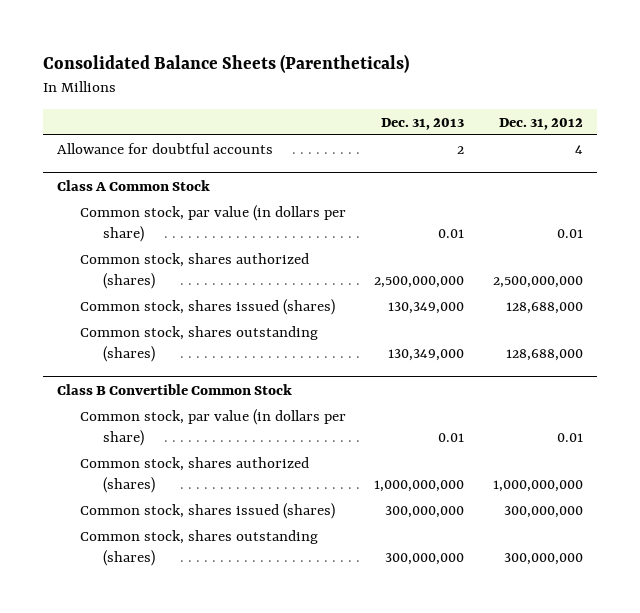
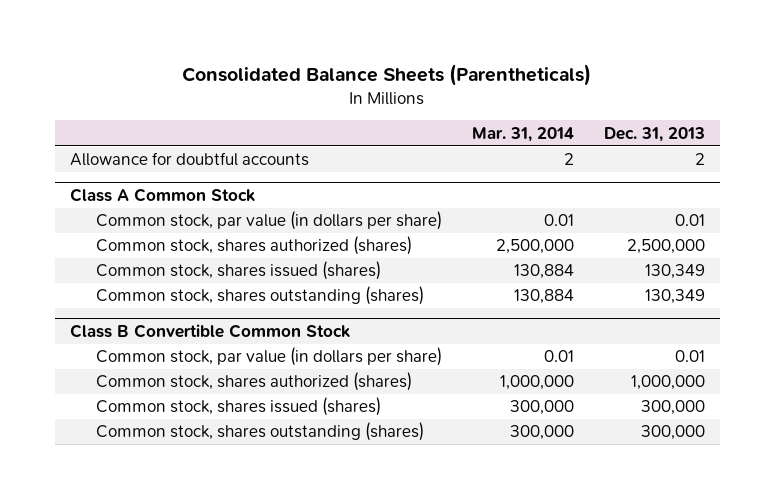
- | Dec. 31, 2013 | Dec. 31, 2012
+ | Mar. 31, 2014 | Dec. 31, 2013
@ Class A Common Stock
- Common stock, shares authorized (shares) | 2,500,000,000 | 2,500,000,000
- Common stock, shares issued (shares) | 130,349,000 | 128,688,000
- Common stock, shares outstanding (shares) | 130,349,000 | 128,688,000
+ Common stock, shares authorized (shares) | 2,500,000 | 2,500,000
+ Common stock, shares issued (shares) | 130,884 | 130,349
+ Common stock, shares outstanding (shares) | 130,884 | 130,349
@ Class B Convertible Common Stock
- Common stock, shares authorized (shares) | 1,000,000,000 | 1,000,000,000
- Common stock, shares issued (shares) | 300,000,000 | 300,000,000
- Common stock, shares outstanding (shares) | 300,000,000 | 300,000,000
+ Common stock, shares authorized (shares) | 1,000,000 | 1,000,000
+ Common stock, shares issued (shares) | 300,000 | 300,000
+ Common stock, shares outstanding (shares) | 300,000 | 300,000

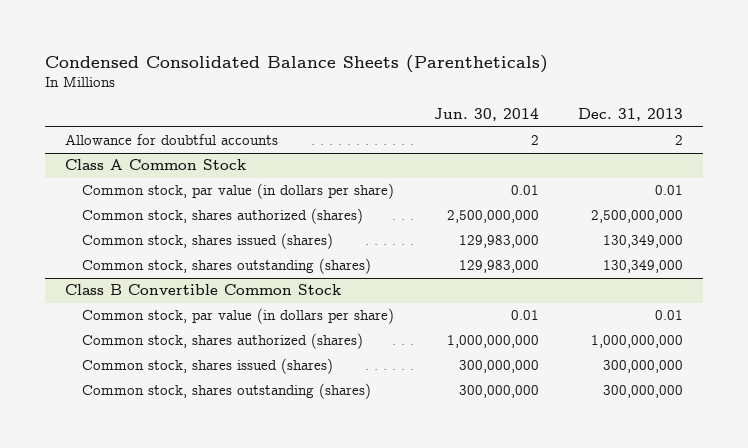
- Consolidated Balance Sheets (Parentheticals)
+ Condensed Consolidated Balance Sheets (Parentheticals)
- | Mar. 31, 2014 | Dec. 31, 2013
+ | Jun. 30, 2014 | Dec. 31, 2013
@ Class A Common Stock
- Common stock, shares authorized (shares) | 2,500,000 | 2,500,000
- Common stock, shares issued (shares) | 130,884 | 130,349
- Common stock, shares outstanding (shares) | 130,884 | 130,349
+ Common stock, shares authorized (shares) | 2,500,000,000 | 2,500,000,000
+ Common stock, shares issued (shares) | 129,983,000 | 130,349,000
+ Common stock, shares outstanding (shares) | 129,983,000 | 130,349,000
@ Class B Convertible Common Stock
- Common stock, shares authorized (shares) | 1,000,000 | 1,000,000
- Common stock, shares issued (shares) | 300,000 | 300,000
- Common stock, shares outstanding (shares) | 300,000 | 300,000
+ Common stock, shares authorized (shares) | 1,000,000,000 | 1,000,000,000
+ Common stock, shares issued (shares) | 300,000,000 | 300,000,000
+ Common stock, shares outstanding (shares) | 300,000,000 | 300,000,000

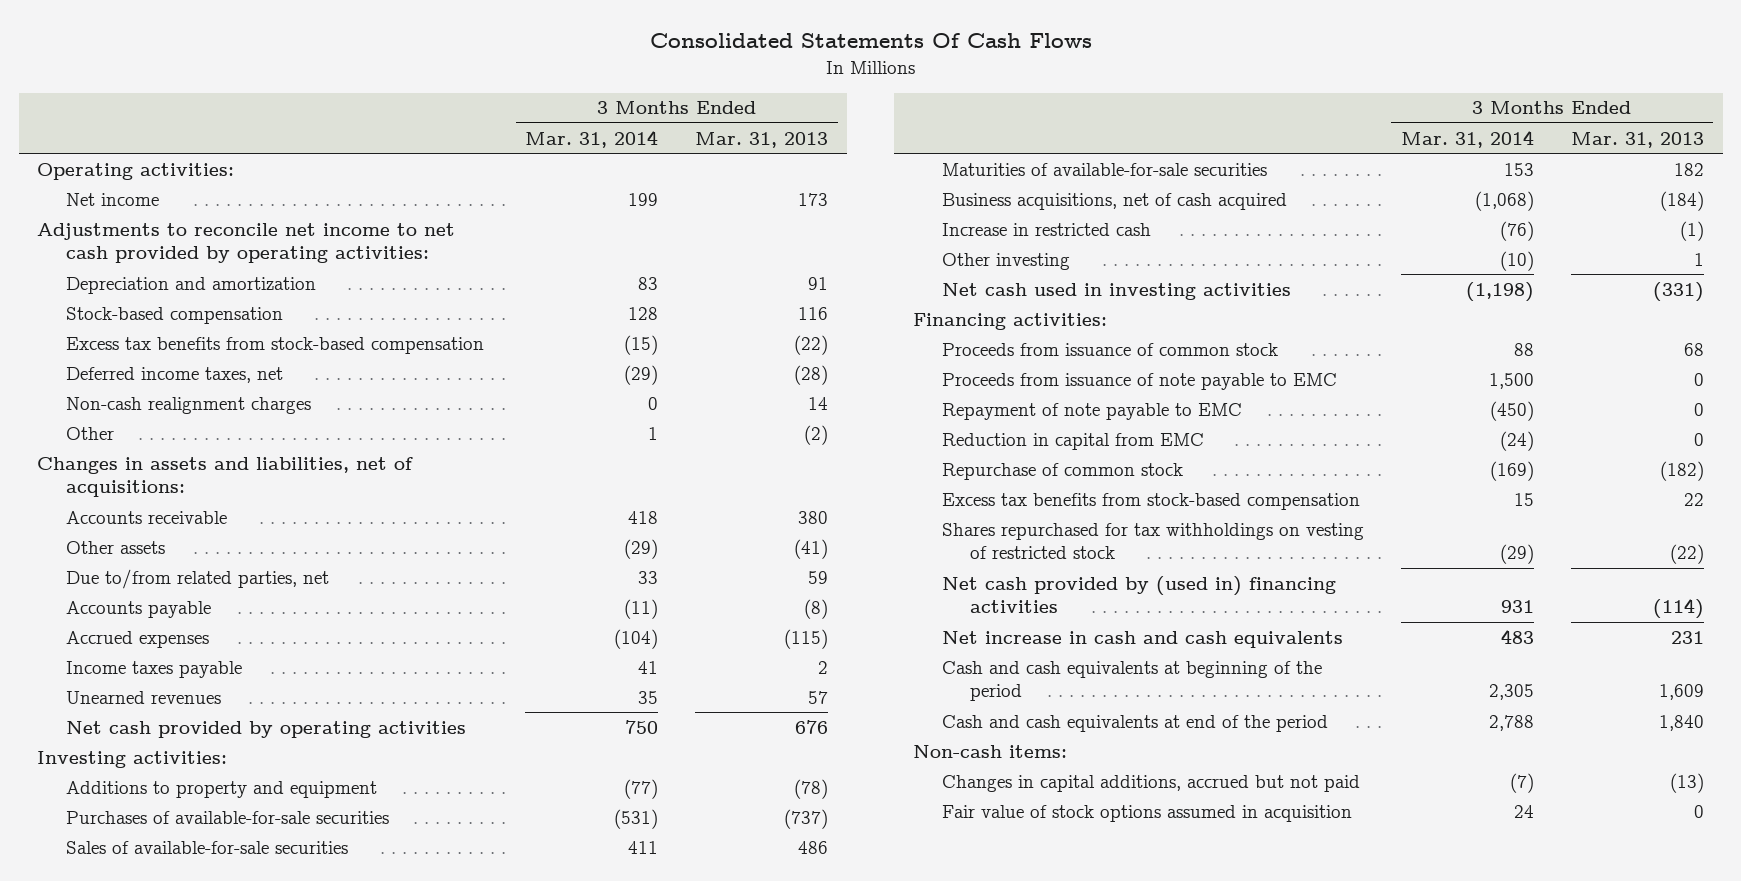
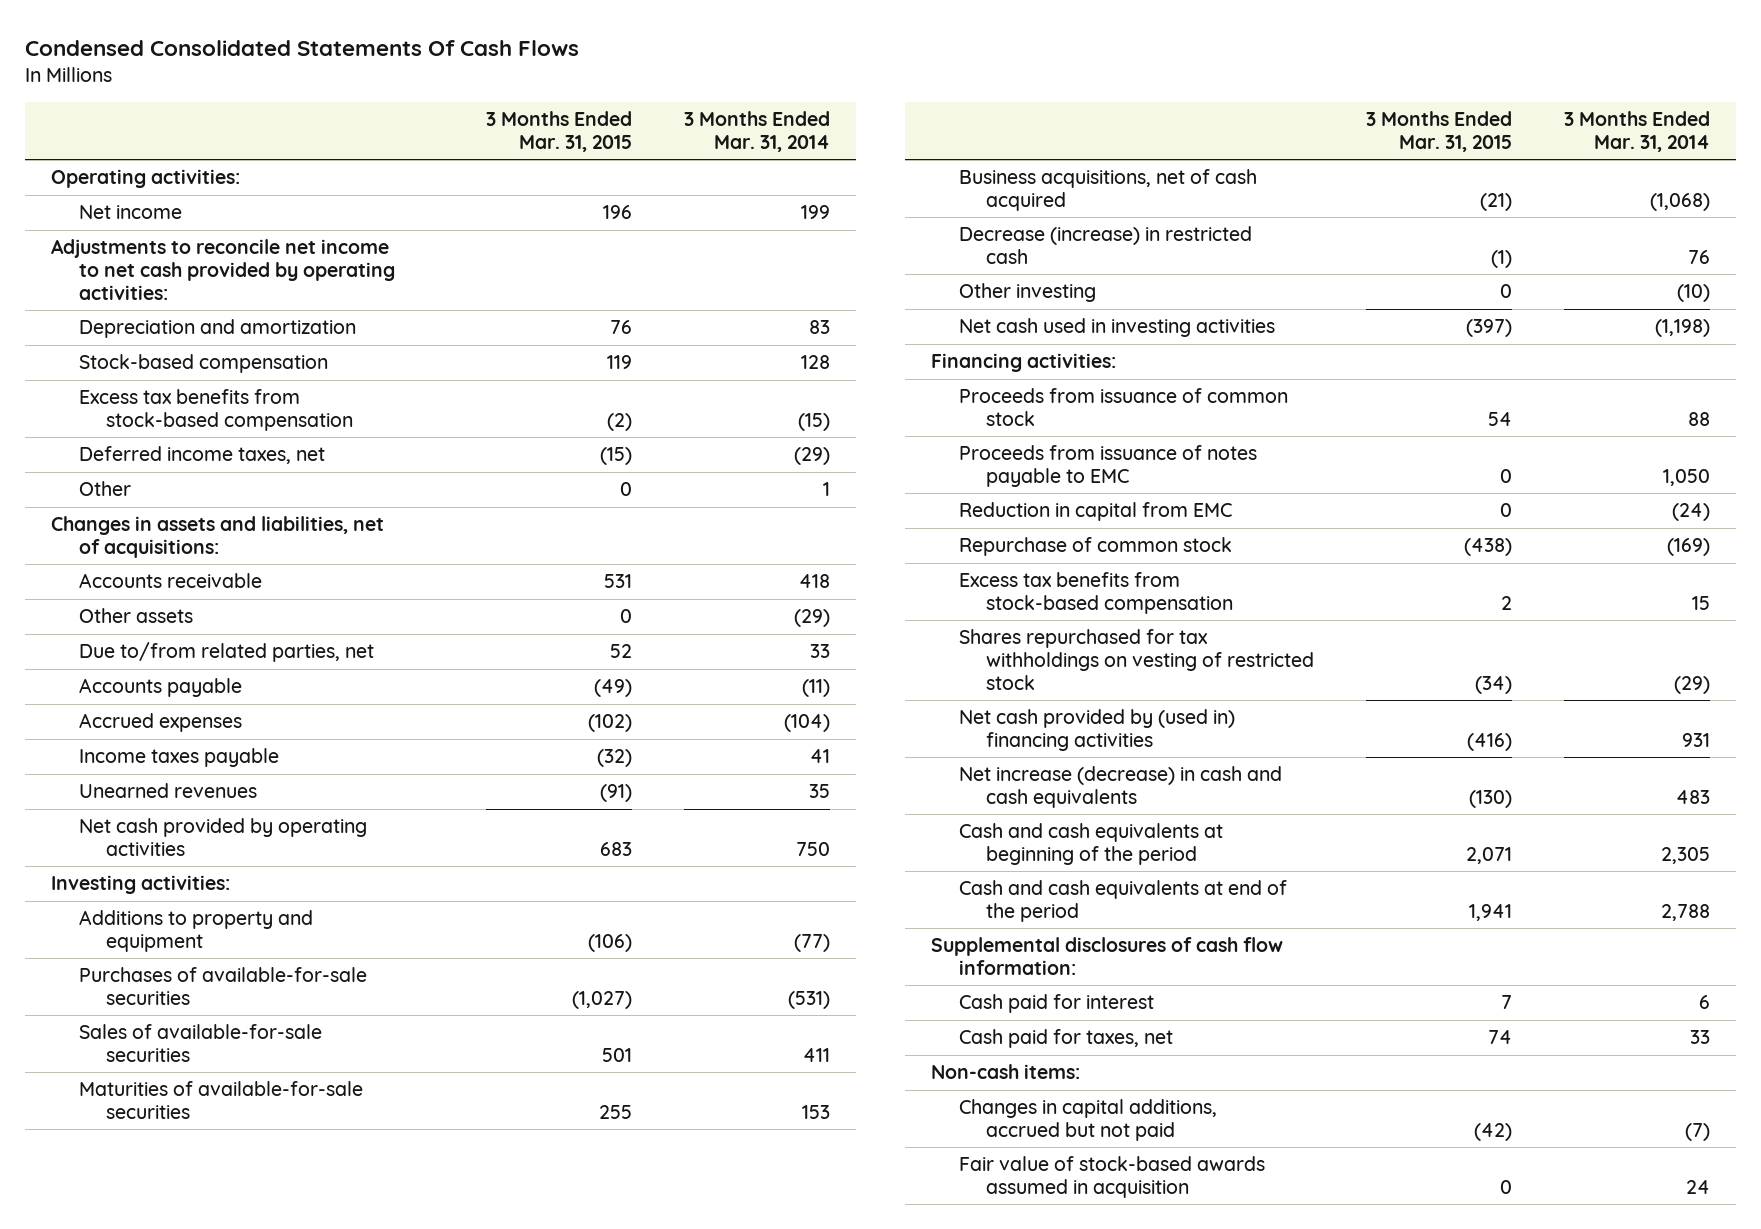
- Consolidated Statements Of Cash Flows
+ Condensed Consolidated Statements Of Cash Flows
- | 3 Months Ended Mar. 31, 2014 | 3 Months Ended Mar. 31, 2013
+ | 3 Months Ended Mar. 31, 2015 | 3 Months Ended Mar. 31, 2014
- Non-cash realignment charges | 0 | 14
- Increase in restricted cash | (76) | (1)
+ Decrease (increase) in restricted cash | (1) | 76
- Proceeds from issuance of note payable to EMC | 1,500 | 0
- Repayment of note payable to EMC | (450) | 0
+ Proceeds from issuance of notes payable to EMC | 0 | 1,050
- Net increase in cash and cash equivalents | 483 | 231
+ Net increase (decrease) in cash and cash equivalents | (130) | 483
+ Supplemental disclosures of cash flow information:
+ Cash paid for interest | 7 | 6
+ Cash paid for taxes, net | 74 | 33
- Fair value of stock options assumed in acquisition | 24 | 0
+ Fair value of stock-based awards assumed in acquisition | 0 | 24

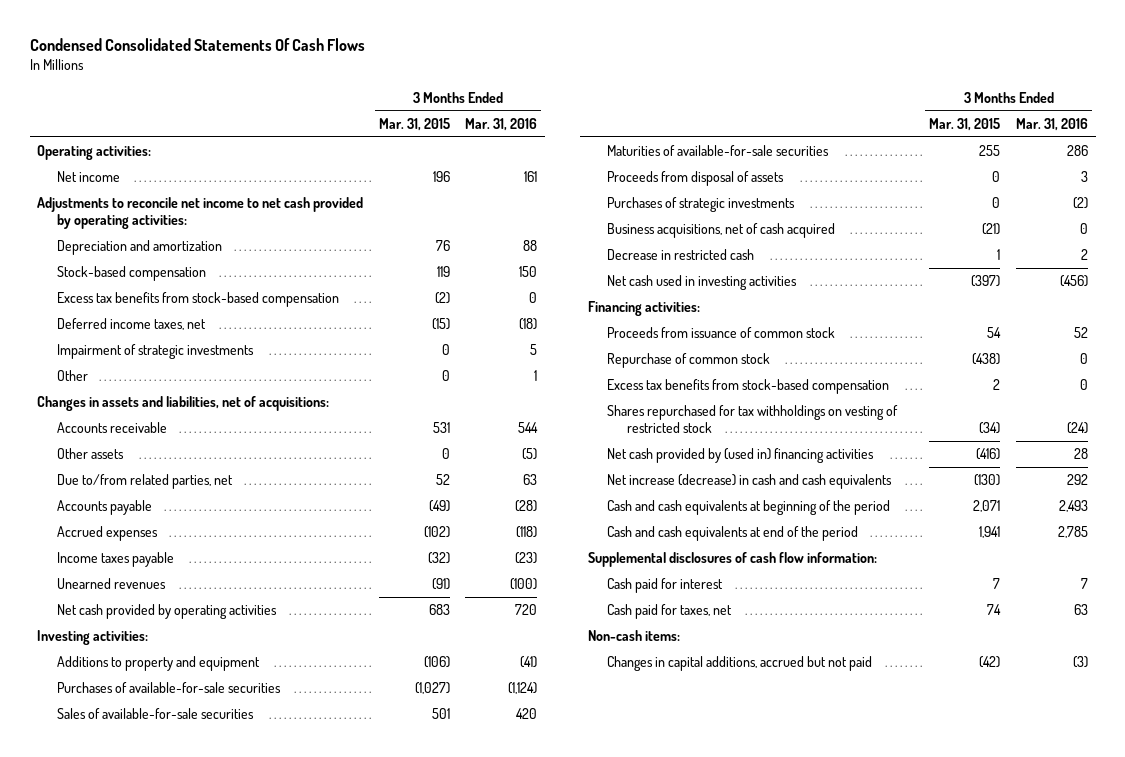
- | 3 Months Ended Mar. 31, 2015 | 3 Months Ended Mar. 31, 2014
+ | 3 Months Ended Mar. 31, 2015 | 3 Months Ended Mar. 31, 2016
+ Impairment of strategic investments | 0 | 5
+ Proceeds from disposal of assets | 0 | 3
+ Purchases of strategic investments | 0 | (2)
- Decrease (increase) in restricted cash | (1) | 76
- Other investing | 0 | (10)
+ Decrease in restricted cash | 1 | 2
- Proceeds from issuance of notes payable to EMC | 0 | 1,050
- Reduction in capital from EMC | 0 | (24)
- Fair value of stock-based awards assumed in acquisition | 0 | 24

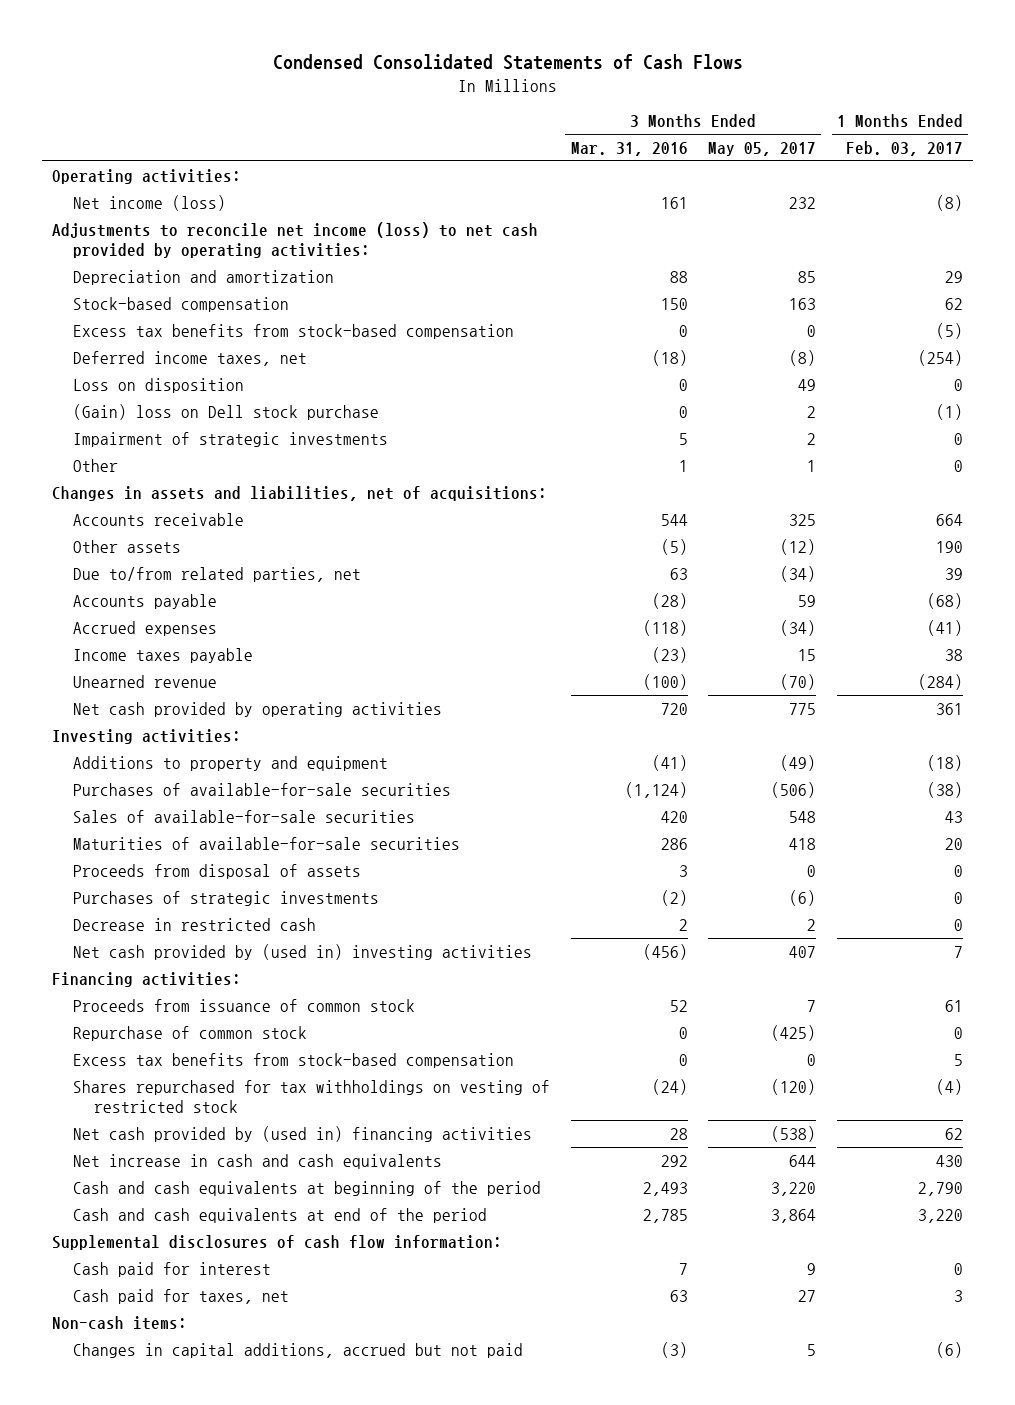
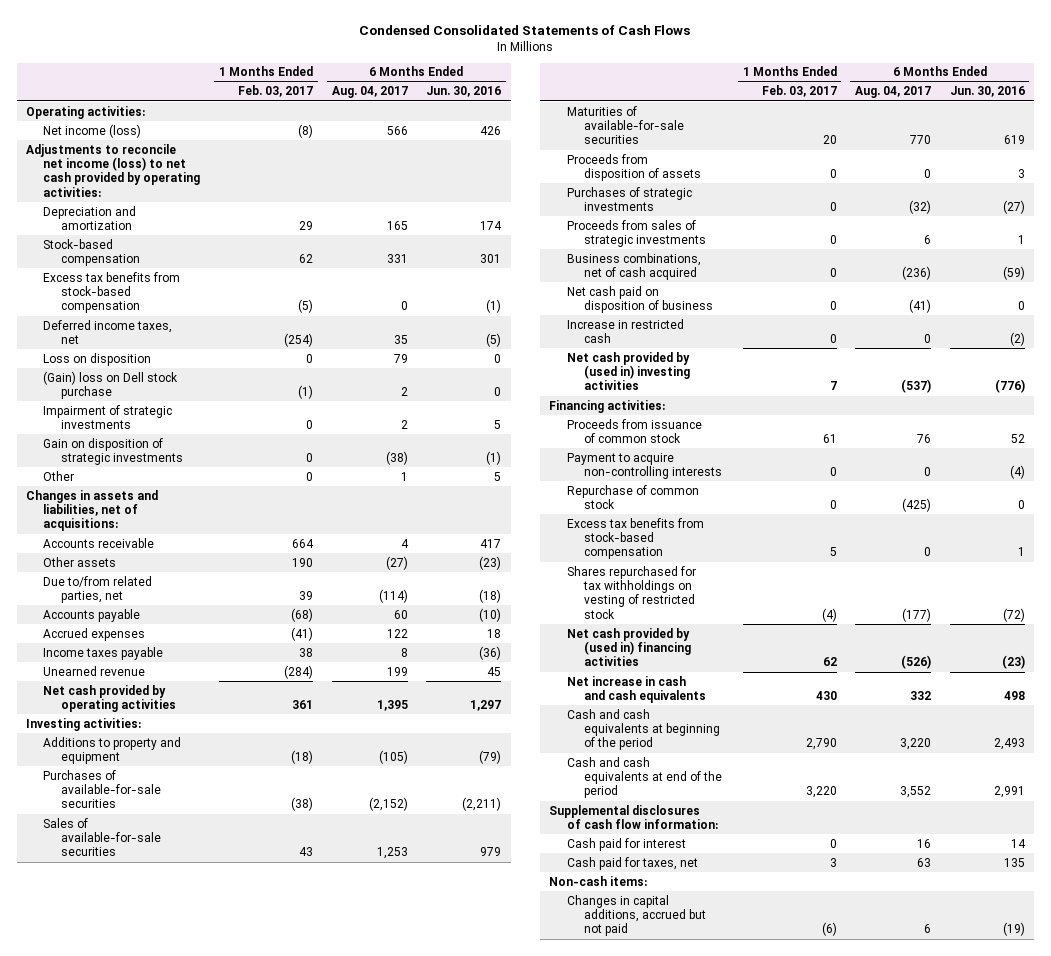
- | 3 Months Ended Mar. 31, 2016 | 3 Months Ended May 05, 2017 | 1 Months Ended Feb. 03, 2017
+ | 1 Months Ended Feb. 03, 2017 | 6 Months Ended Aug. 04, 2017 | 6 Months Ended Jun. 30, 2016
+ Gain on disposition of strategic investments | 0 | (38) | (1)
- Proceeds from disposal of assets | 3 | 0 | 0
+ Proceeds from disposition of assets | 0 | 0 | 3
- Decrease in restricted cash | 2 | 2 | 0
+ Proceeds from sales of strategic investments | 0 | 6 | 1
+ Business combinations, net of cash acquired | 0 | (236) | (59)
+ Net cash paid on disposition of business | 0 | (41) | 0
+ Increase in restricted cash | 0 | 0 | (2)
+ Payment to acquire non-controlling interests | 0 | 0 | (4)

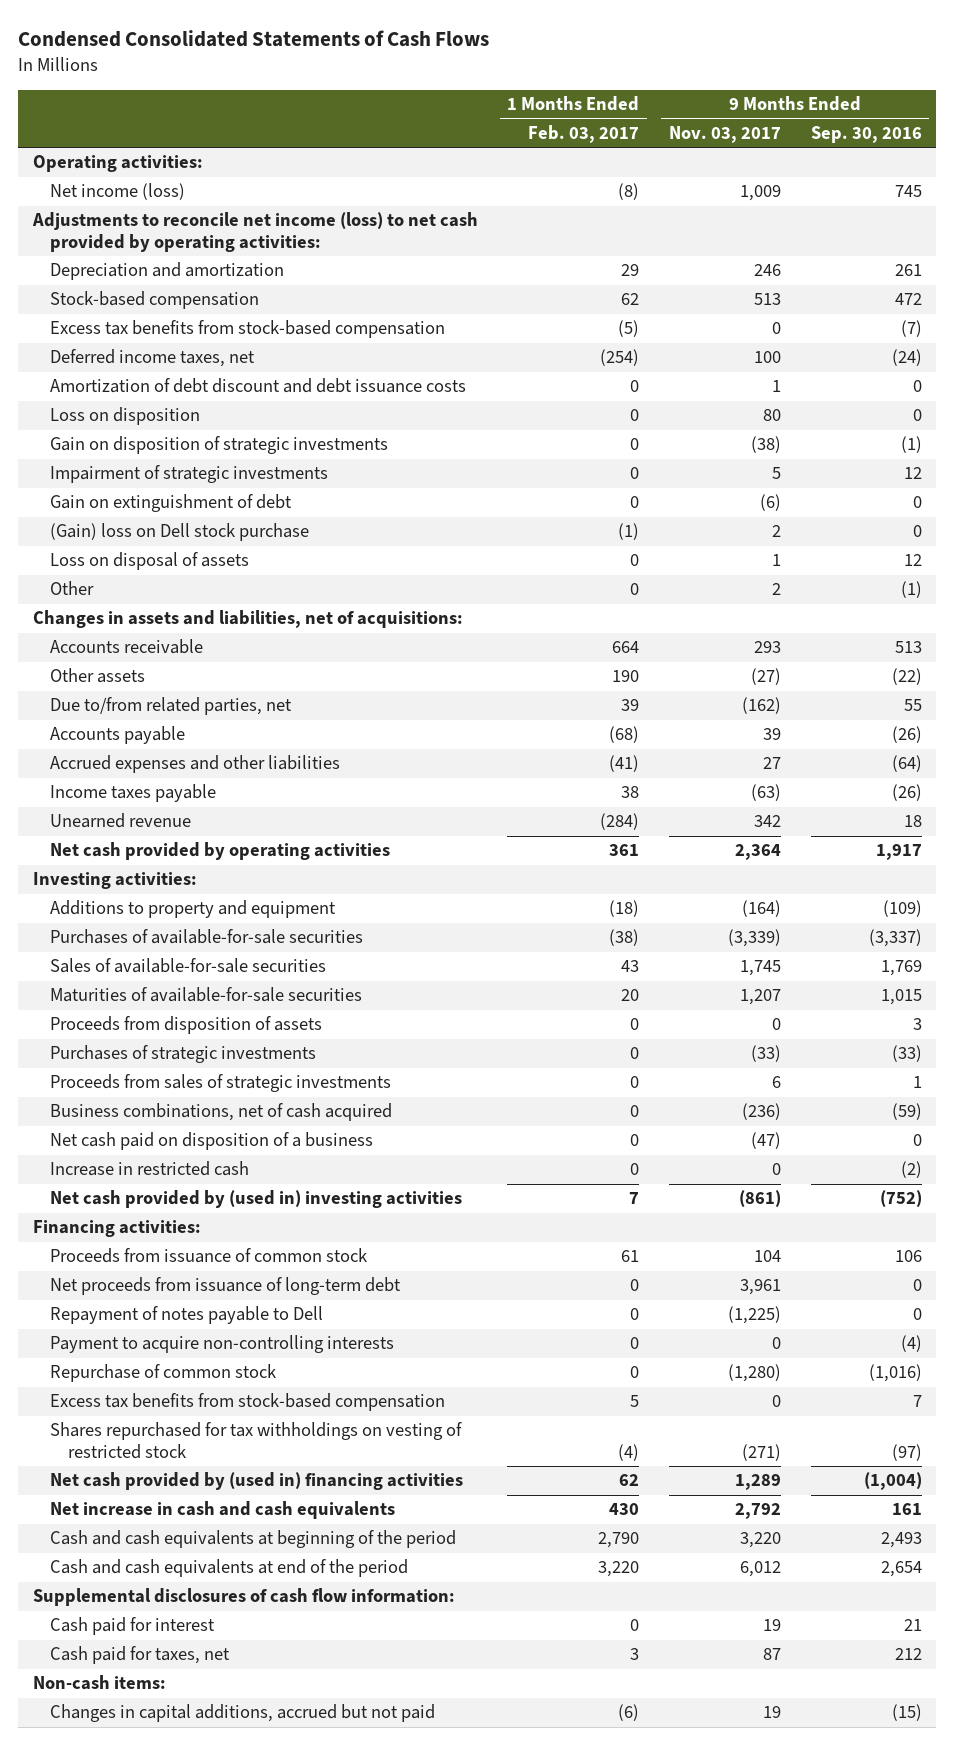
- | 1 Months Ended Feb. 03, 2017 | 6 Months Ended Aug. 04, 2017 | 6 Months Ended Jun. 30, 2016
+ | 1 Months Ended Feb. 03, 2017 | 9 Months Ended Nov. 03, 2017 | 9 Months Ended Sep. 30, 2016
+ Amortization of debt discount and debt issuance costs | 0 | 1 | 0
moved down: Impairment of strategic investments | 0 | 5 | 12
+ Gain on extinguishment of debt | 0 | (6) | 0
moved down: (Gain) loss on Dell stock purchase | (1) | 2 | 0
+ Loss on disposal of assets | 0 | 1 | 12
- Accrued expenses | (41) | 122 | 18
+ Accrued expenses and other liabilities | (41) | 27 | (64)
- Net cash paid on disposition of business | 0 | (41) | 0
+ Net cash paid on disposition of a business | 0 | (47) | 0
+ Net proceeds from issuance of long-term debt | 0 | 3,961 | 0
+ Repayment of notes payable to Dell | 0 | (1,225) | 0

